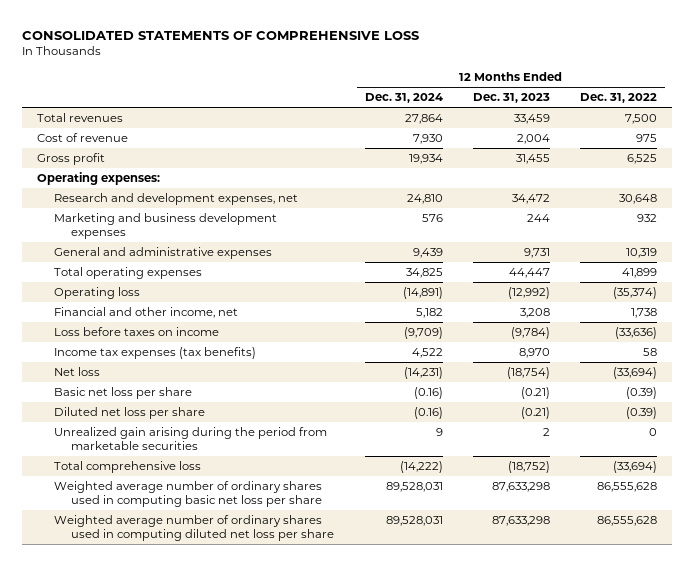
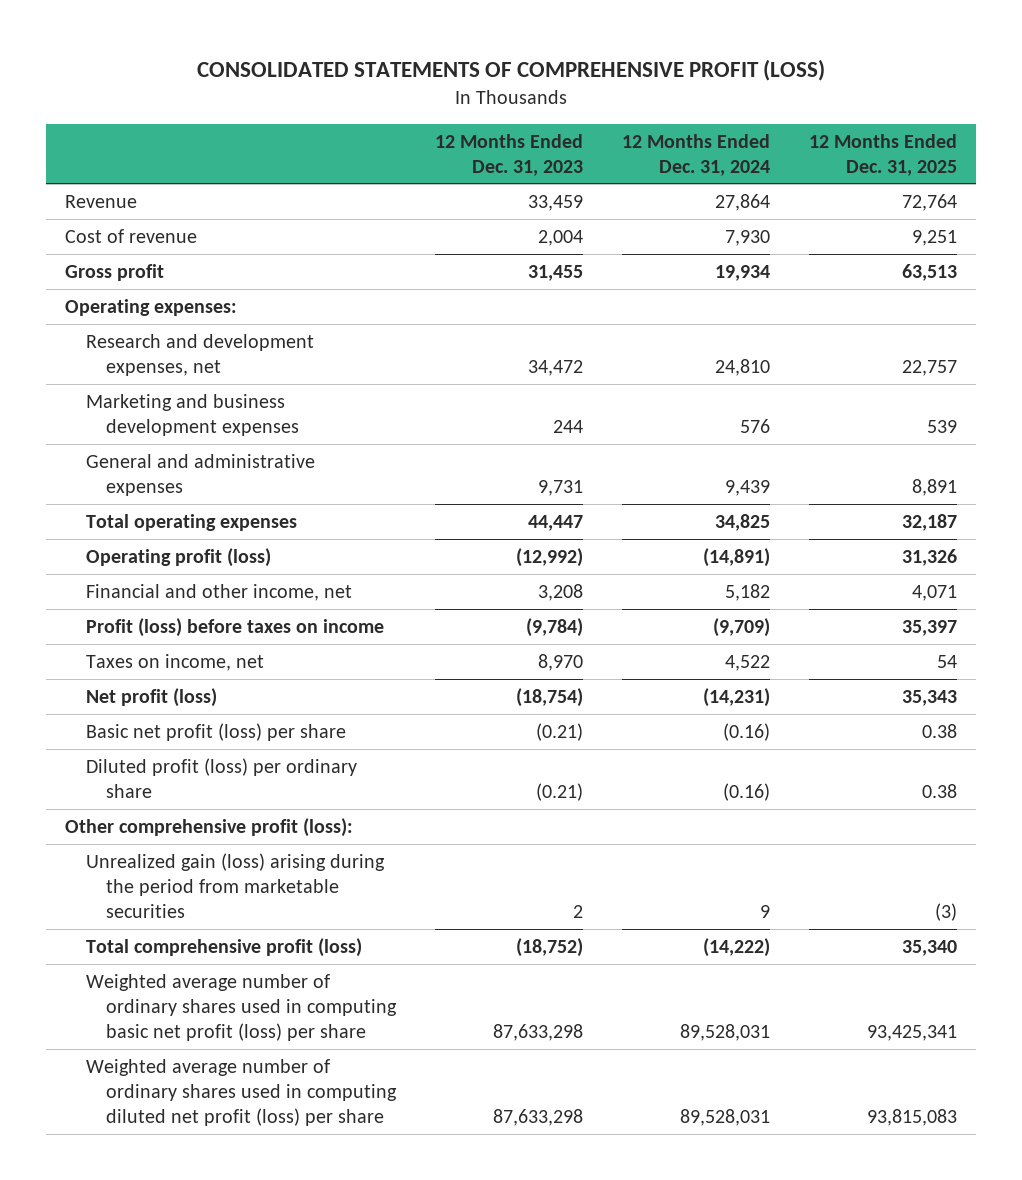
- CONSOLIDATED STATEMENTS OF COMPREHENSIVE LOSS
+ CONSOLIDATED STATEMENTS OF COMPREHENSIVE PROFIT (LOSS)
- | 12 Months Ended Dec. 31, 2024 | 12 Months Ended Dec. 31, 2023 | 12 Months Ended Dec. 31, 2022
+ | 12 Months Ended Dec. 31, 2023 | 12 Months Ended Dec. 31, 2024 | 12 Months Ended Dec. 31, 2025
- Total revenues | 27,864 | 33,459 | 7,500
+ Revenue | 33,459 | 27,864 | 72,764
- Operating loss | (14,891) | (12,992) | (35,374)
+ Operating profit (loss) | (12,992) | (14,891) | 31,326
- Loss before taxes on income | (9,709) | (9,784) | (33,636)
- Income tax expenses (tax benefits) | 4,522 | 8,970 | 58
- Net loss | (14,231) | (18,754) | (33,694)
- Basic net loss per share | (0.16) | (0.21) | (0.39)
- Diluted net loss per share | (0.16) | (0.21) | (0.39)
- Unrealized gain arising during the period from marketable securities | 9 | 2 | 0
- Total comprehensive loss | (14,222) | (18,752) | (33,694)
- Weighted average number of ordinary shares used in computing basic net loss per share | 89,528,031 | 87,633,298 | 86,555,628
- Weighted average number of ordinary shares used in computing diluted net loss per share | 89,528,031 | 87,633,298 | 86,555,628
+ Profit (loss) before taxes on income | (9,784) | (9,709) | 35,397
+ Taxes on income, net | 8,970 | 4,522 | 54
+ Net profit (loss) | (18,754) | (14,231) | 35,343
+ Basic net profit (loss) per share | (0.21) | (0.16) | 0.38
+ Diluted profit (loss) per ordinary share | (0.21) | (0.16) | 0.38
+ Other comprehensive profit (loss):
+ Unrealized gain (loss) arising during the period from marketable securities | 2 | 9 | (3)
+ Total comprehensive profit (loss) | (18,752) | (14,222) | 35,340
+ Weighted average number of ordinary shares used in computing basic net profit (loss) per share | 87,633,298 | 89,528,031 | 93,425,341
+ Weighted average number of ordinary shares used in computing diluted net profit (loss) per share | 87,633,298 | 89,528,031 | 93,815,083

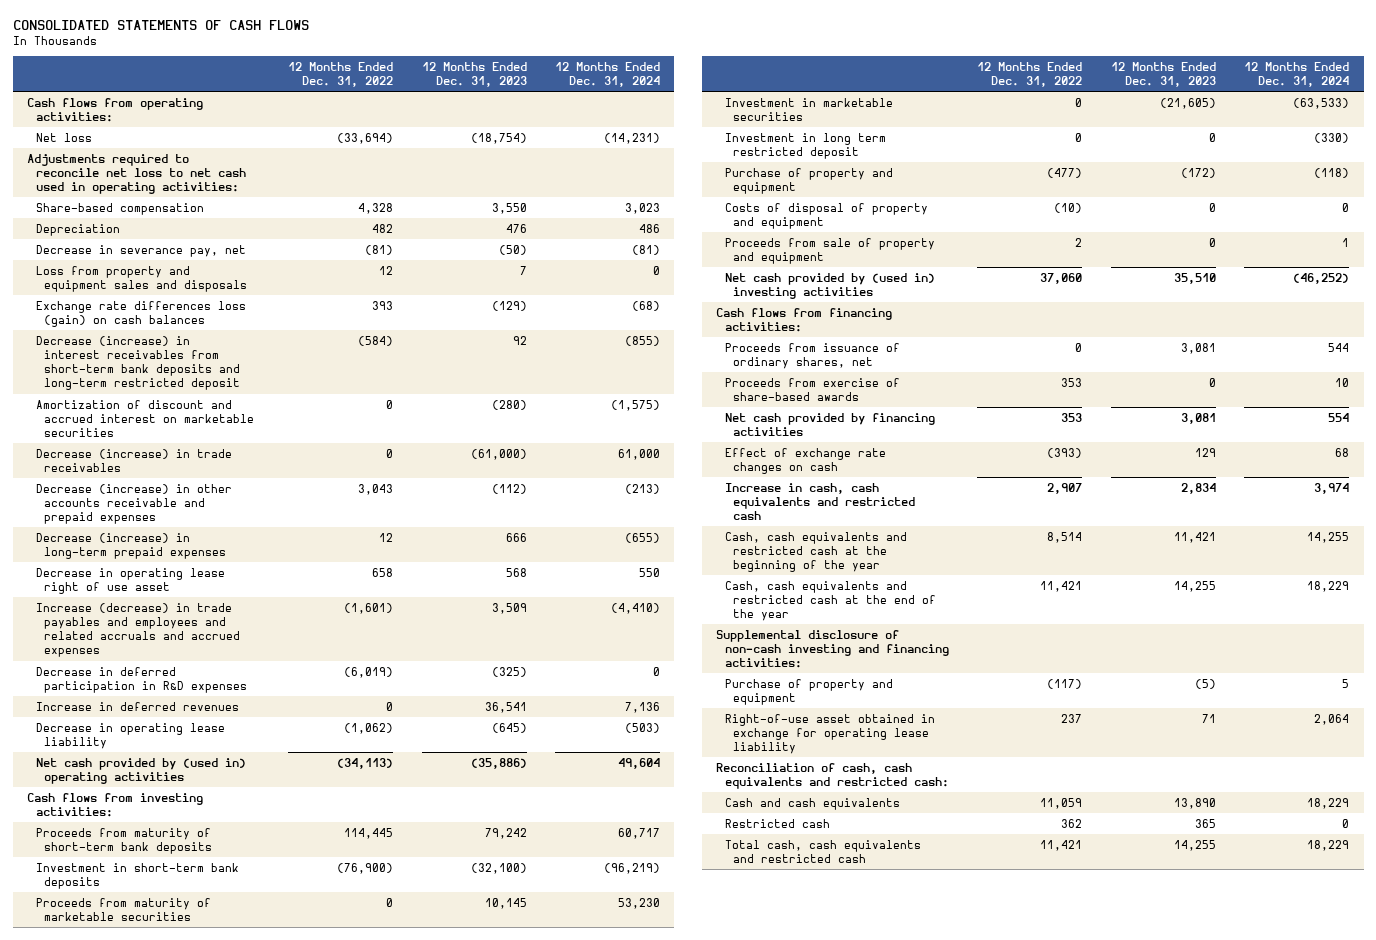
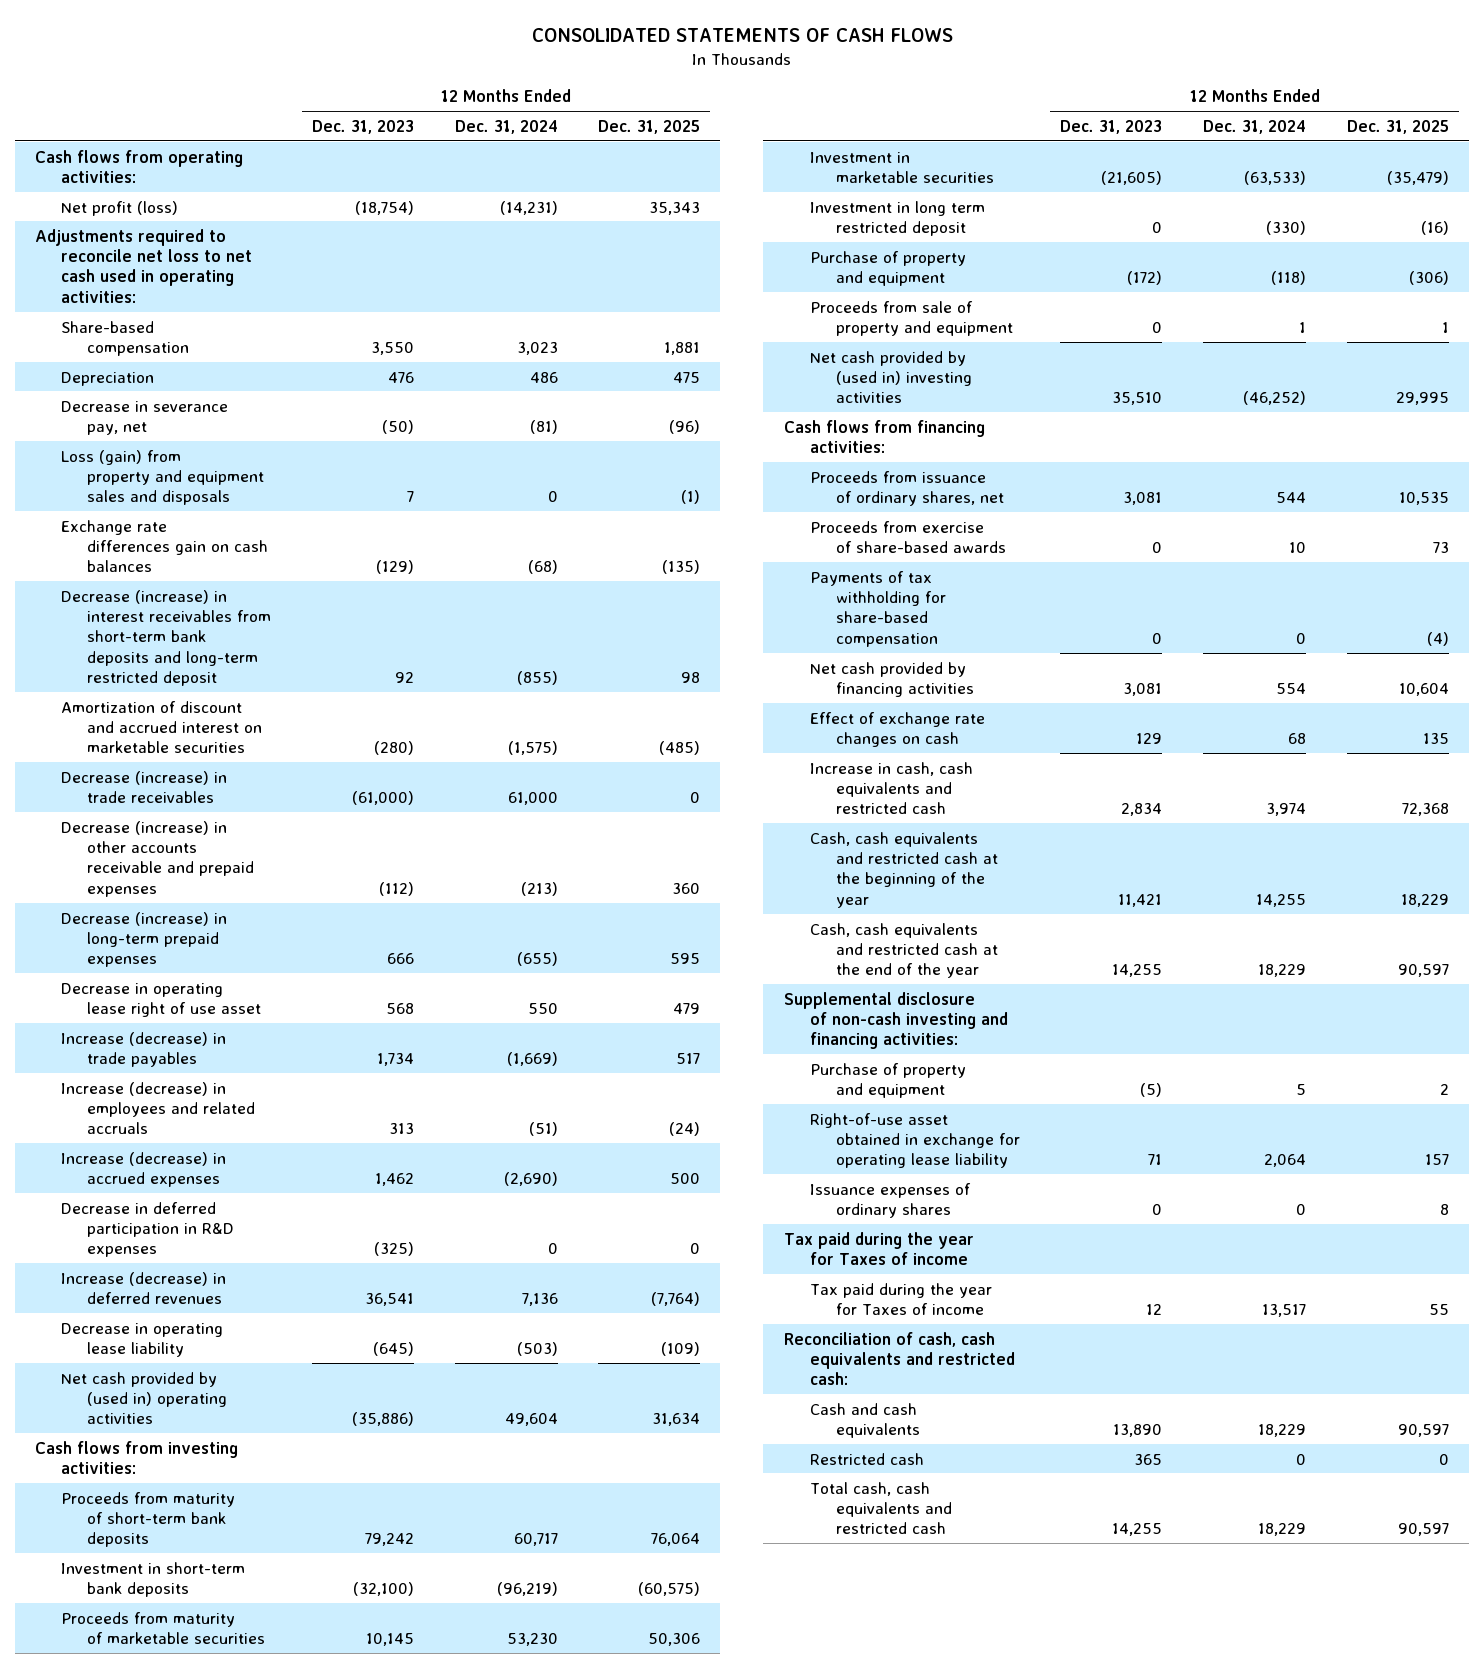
- | 12 Months Ended Dec. 31, 2022 | 12 Months Ended Dec. 31, 2023 | 12 Months Ended Dec. 31, 2024
+ | 12 Months Ended Dec. 31, 2023 | 12 Months Ended Dec. 31, 2024 | 12 Months Ended Dec. 31, 2025
- Net loss | (33,694) | (18,754) | (14,231)
+ Net profit (loss) | (18,754) | (14,231) | 35,343
- Loss from property and equipment sales and disposals | 12 | 7 | 0
- Exchange rate differences loss (gain) on cash balances | 393 | (129) | (68)
+ Loss (gain) from property and equipment sales and disposals | 7 | 0 | (1)
+ Exchange rate differences gain on cash balances | (129) | (68) | (135)
- Increase (decrease) in trade payables and employees and related accruals and accrued expenses | (1,601) | 3,509 | (4,410)
+ Increase (decrease) in trade payables | 1,734 | (1,669) | 517
+ Increase (decrease) in employees and related accruals | 313 | (51) | (24)
+ Increase (decrease) in accrued expenses | 1,462 | (2,690) | 500
- Increase in deferred revenues | 0 | 36,541 | 7,136
+ Increase (decrease) in deferred revenues | 36,541 | 7,136 | (7,764)
- Costs of disposal of property and equipment | (10) | 0 | 0
+ Payments of tax withholding for share-based compensation | 0 | 0 | (4)
+ Issuance expenses of ordinary shares | 0 | 0 | 8
+ Tax paid during the year for Taxes of income
+ Tax paid during the year for Taxes of income | 12 | 13,517 | 55

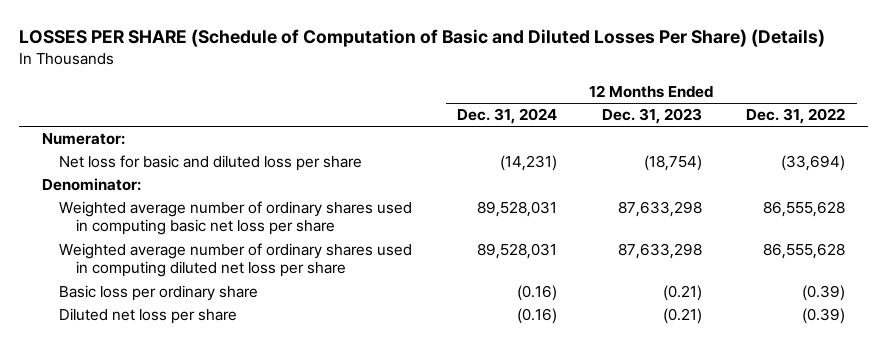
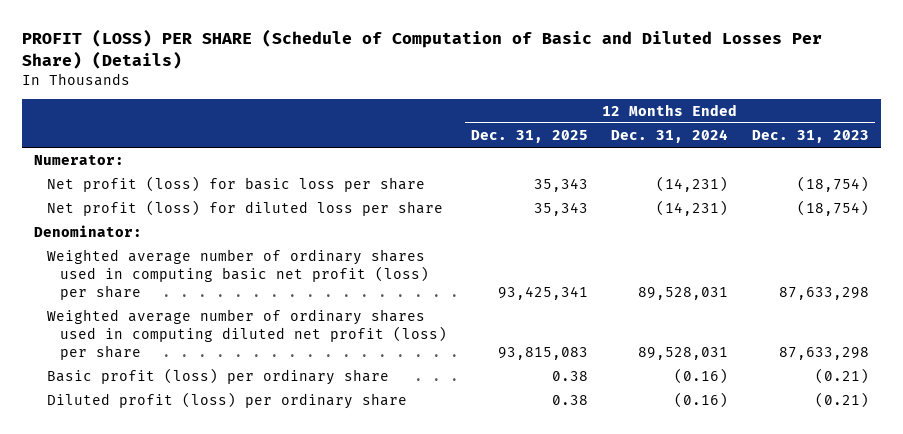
- LOSSES PER SHARE (Schedule of Computation of Basic and Diluted Losses Per Share) (Details)
+ PROFIT (LOSS) PER SHARE (Schedule of Computation of Basic and Diluted Losses Per Share) (Details)
- | 12 Months Ended Dec. 31, 2024 | 12 Months Ended Dec. 31, 2023 | 12 Months Ended Dec. 31, 2022
+ | 12 Months Ended Dec. 31, 2025 | 12 Months Ended Dec. 31, 2024 | 12 Months Ended Dec. 31, 2023
- Net loss for basic and diluted loss per share | (14,231) | (18,754) | (33,694)
+ Net profit (loss) for basic loss per share | 35,343 | (14,231) | (18,754)
+ Net profit (loss) for diluted loss per share | 35,343 | (14,231) | (18,754)
- Weighted average number of ordinary shares used in computing basic net loss per share | 89,528,031 | 87,633,298 | 86,555,628
- Weighted average number of ordinary shares used in computing diluted net loss per share | 89,528,031 | 87,633,298 | 86,555,628
- Basic loss per ordinary share | (0.16) | (0.21) | (0.39)
- Diluted net loss per share | (0.16) | (0.21) | (0.39)
+ Weighted average number of ordinary shares used in computing basic net profit (loss) per share | 93,425,341 | 89,528,031 | 87,633,298
+ Weighted average number of ordinary shares used in computing diluted net profit (loss) per share | 93,815,083 | 89,528,031 | 87,633,298
+ Basic profit (loss) per ordinary share | 0.38 | (0.16) | (0.21)
+ Diluted profit (loss) per ordinary share | 0.38 | (0.16) | (0.21)

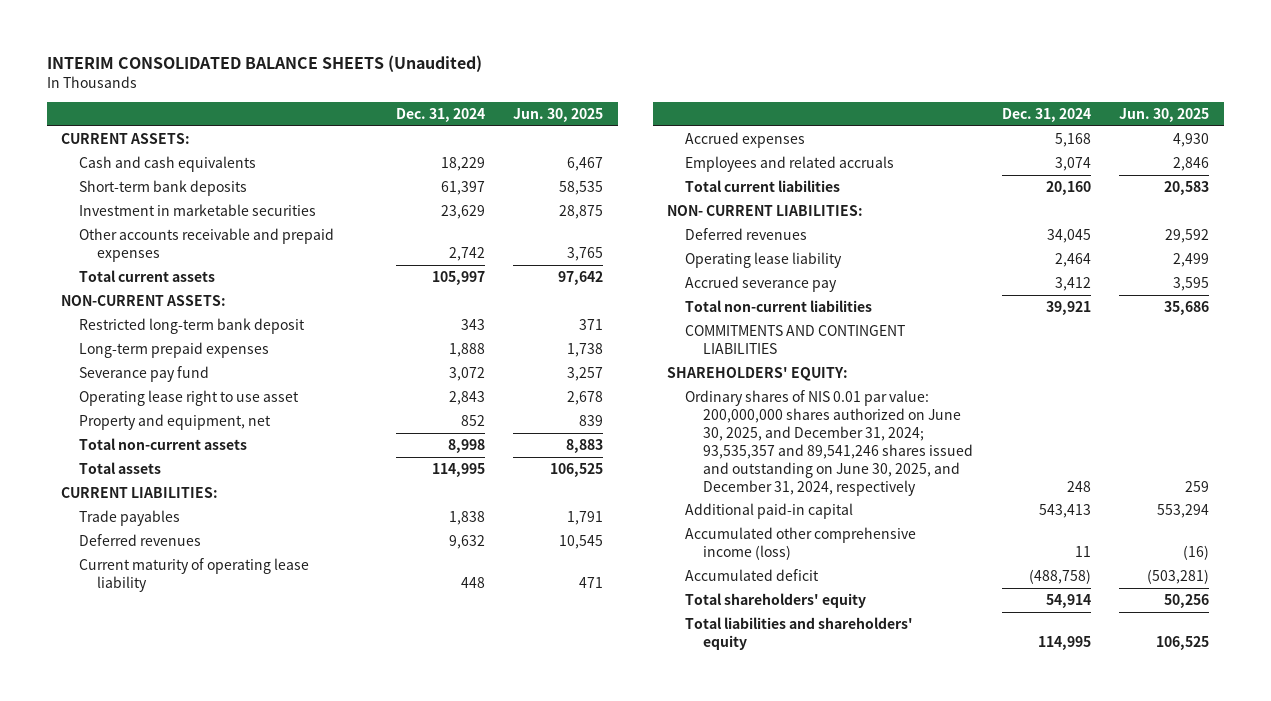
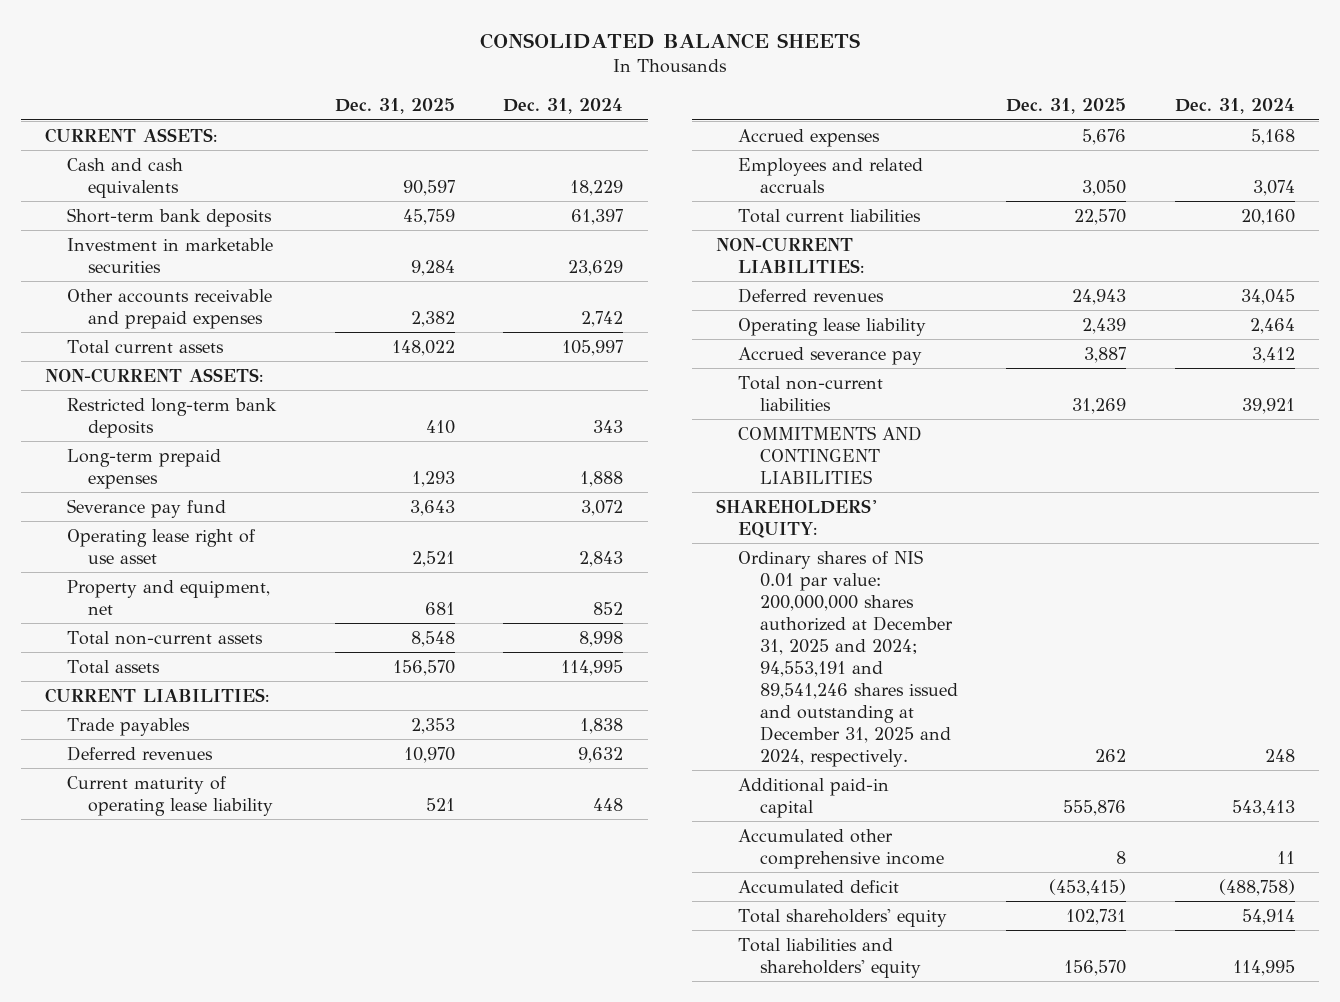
- INTERIM CONSOLIDATED BALANCE SHEETS (Unaudited)
+ CONSOLIDATED BALANCE SHEETS
- | Dec. 31, 2024 | Jun. 30, 2025
+ | Dec. 31, 2025 | Dec. 31, 2024
- Restricted long-term bank deposit | 343 | 371
+ Restricted long-term bank deposits | 410 | 343
- Operating lease right to use asset | 2,843 | 2,678
+ Operating lease right of use asset | 2,521 | 2,843
- NON- CURRENT LIABILITIES:
+ NON-CURRENT LIABILITIES:
- Ordinary shares of NIS 0.01 par value: 200,000,000 shares authorized on June 30, 2025, and December 31, 2024; 93,535,357 and 89,541,246 shares issued and outstanding on June 30, 2025, and December 31, 2024, respectively | 248 | 259
+ Ordinary shares of NIS 0.01 par value: 200,000,000 shares authorized at December 31, 2025 and 2024; 94,553,191 and 89,541,246 shares issued and outstanding at December 31, 2025 and 2024, respectively. | 262 | 248
- Accumulated other comprehensive income (loss) | 11 | (16)
+ Accumulated other comprehensive income | 8 | 11

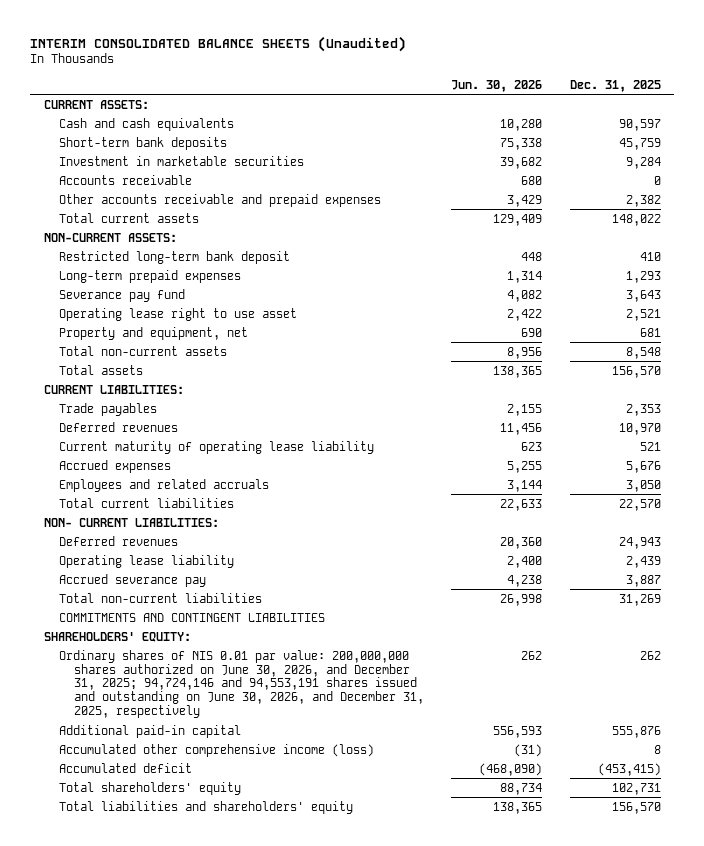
- CONSOLIDATED BALANCE SHEETS
+ INTERIM CONSOLIDATED BALANCE SHEETS (Unaudited)
- | Dec. 31, 2025 | Dec. 31, 2024
+ | Jun. 30, 2026 | Dec. 31, 2025
+ Accounts receivable | 680 | 0
- Restricted long-term bank deposits | 410 | 343
+ Restricted long-term bank deposit | 448 | 410
- Operating lease right of use asset | 2,521 | 2,843
+ Operating lease right to use asset | 2,422 | 2,521
- NON-CURRENT LIABILITIES:
+ NON- CURRENT LIABILITIES:
- Ordinary shares of NIS 0.01 par value: 200,000,000 shares authorized at December 31, 2025 and 2024; 94,553,191 and 89,541,246 shares issued and outstanding at December 31, 2025 and 2024, respectively. | 262 | 248
+ Ordinary shares of NIS 0.01 par value: 200,000,000 shares authorized on June 30, 2026, and December 31, 2025; 94,724,146 and 94,553,191 shares issued and outstanding on June 30, 2026, and December 31, 2025, respectively | 262 | 262
- Accumulated other comprehensive income | 8 | 11
+ Accumulated other comprehensive income (loss) | (31) | 8

